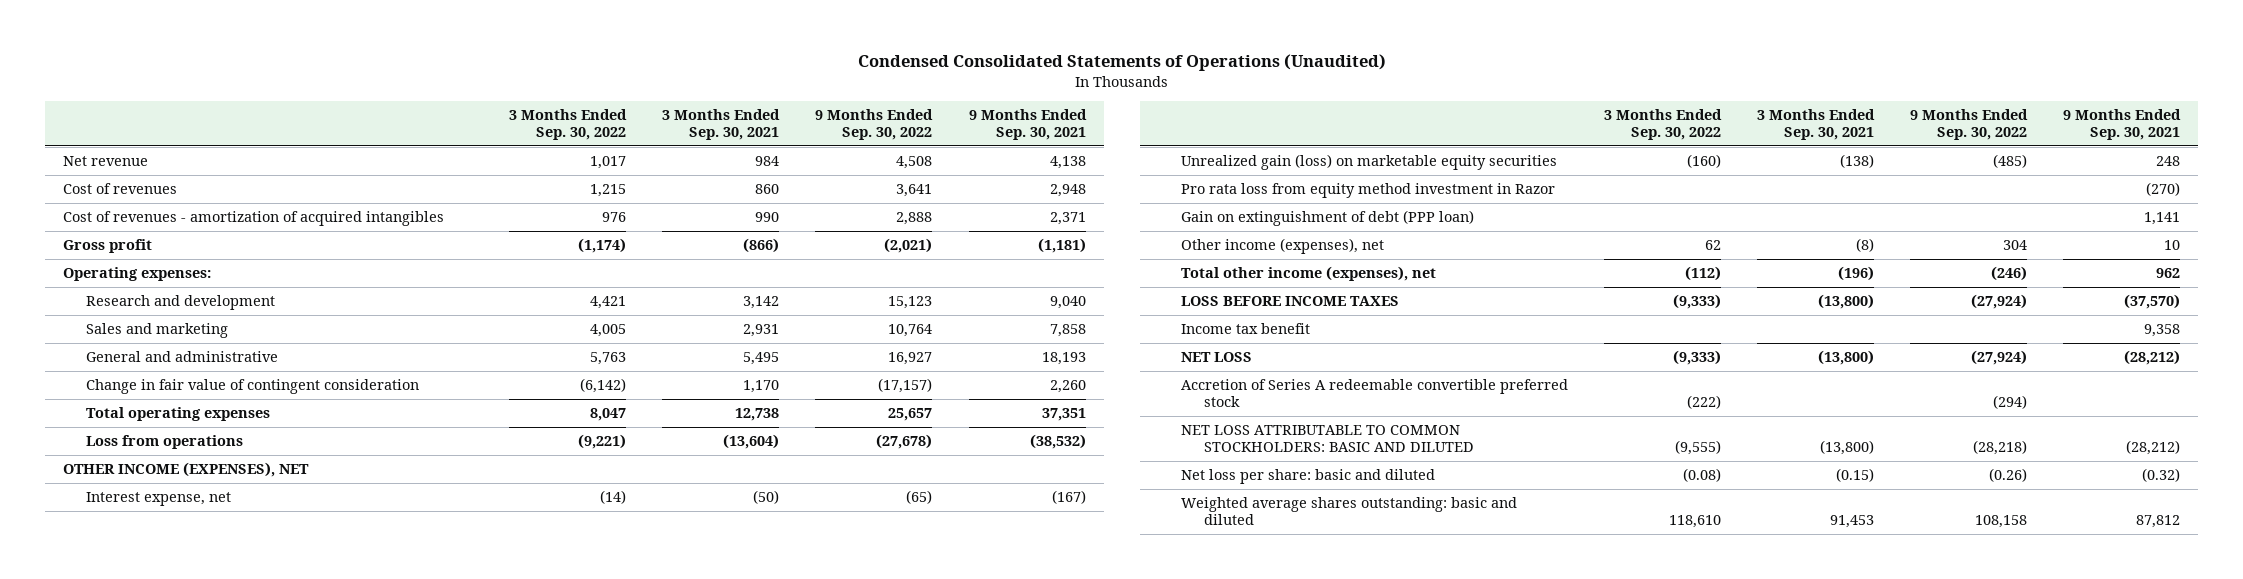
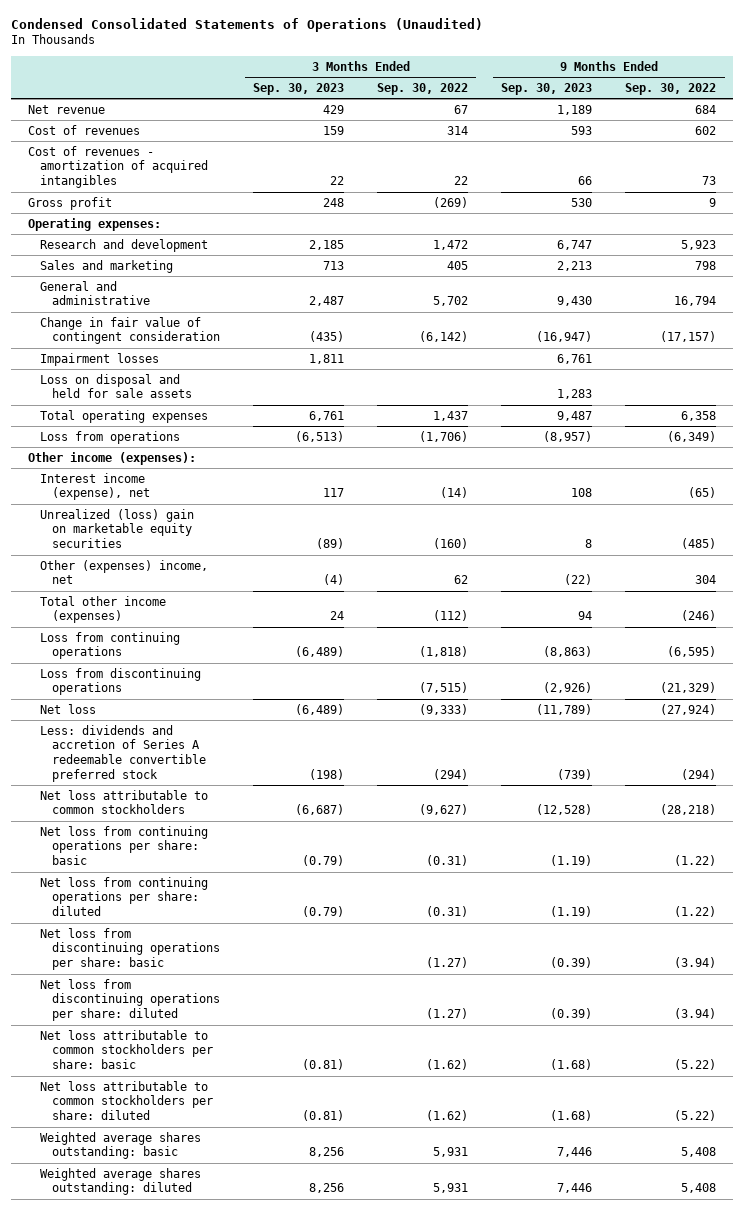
- | 3 Months Ended Sep. 30, 2022 | 3 Months Ended Sep. 30, 2021 | 9 Months Ended Sep. 30, 2022 | 9 Months Ended Sep. 30, 2021
+ | 3 Months Ended Sep. 30, 2023 | 3 Months Ended Sep. 30, 2022 | 9 Months Ended Sep. 30, 2023 | 9 Months Ended Sep. 30, 2022
- Net revenue | 1,017 | 984 | 4,508 | 4,138
- Cost of revenues | 1,215 | 860 | 3,641 | 2,948
- Cost of revenues - amortization of acquired intangibles | 976 | 990 | 2,888 | 2,371
- Gross profit | (1,174) | (866) | (2,021) | (1,181)
+ Net revenue | 429 | 67 | 1,189 | 684
+ Cost of revenues | 159 | 314 | 593 | 602
+ Cost of revenues - amortization of acquired intangibles | 22 | 22 | 66 | 73
+ Gross profit | 248 | (269) | 530 | 9
- Research and development | 4,421 | 3,142 | 15,123 | 9,040
- Sales and marketing | 4,005 | 2,931 | 10,764 | 7,858
- General and administrative | 5,763 | 5,495 | 16,927 | 18,193
+ Research and development | 2,185 | 1,472 | 6,747 | 5,923
+ Sales and marketing | 713 | 405 | 2,213 | 798
+ General and administrative | 2,487 | 5,702 | 9,430 | 16,794
- Total operating expenses | 8,047 | 12,738 | 25,657 | 37,351
- Loss from operations | (9,221) | (13,604) | (27,678) | (38,532)
- OTHER INCOME (EXPENSES), NET
- Interest expense, net | (14) | (50) | (65) | (167)
- Unrealized gain (loss) on marketable equity securities | (160) | (138) | (485) | 248
- Pro rata loss from equity method investment in Razor | | | | (270)
- Gain on extinguishment of debt (PPP loan) | | | | 1,141
- Other income (expenses), net | 62 | (8) | 304 | 10
- Total other income (expenses), net | (112) | (196) | (246) | 962
- LOSS BEFORE INCOME TAXES | (9,333) | (13,800) | (27,924) | (37,570)
- Income tax benefit | | | | 9,358
- NET LOSS | (9,333) | (13,800) | (27,924) | (28,212)
- Accretion of Series A redeemable convertible preferred stock | (222) | | (294) |
- NET LOSS ATTRIBUTABLE TO COMMON STOCKHOLDERS: BASIC AND DILUTED | (9,555) | (13,800) | (28,218) | (28,212)
- Net loss per share: basic and diluted | (0.08) | (0.15) | (0.26) | (0.32)
- Weighted average shares outstanding: basic and diluted | 118,610 | 91,453 | 108,158 | 87,812
+ Impairment losses | 1,811 | | 6,761 |
+ Loss on disposal and held for sale assets | | | 1,283 |
+ Total operating expenses | 6,761 | 1,437 | 9,487 | 6,358
+ Loss from operations | (6,513) | (1,706) | (8,957) | (6,349)
+ Other income (expenses):
+ Interest income (expense), net | 117 | (14) | 108 | (65)
+ Unrealized (loss) gain on marketable equity securities | (89) | (160) | 8 | (485)
+ Other (expenses) income, net | (4) | 62 | (22) | 304
+ Total other income (expenses) | 24 | (112) | 94 | (246)
+ Loss from continuing operations | (6,489) | (1,818) | (8,863) | (6,595)
+ Loss from discontinuing operations | | (7,515) | (2,926) | (21,329)
+ Net loss | (6,489) | (9,333) | (11,789) | (27,924)
+ Less: dividends and accretion of Series A redeemable convertible preferred stock | (198) | (294) | (739) | (294)
+ Net loss attributable to common stockholders | (6,687) | (9,627) | (12,528) | (28,218)
+ Net loss from continuing operations per share: basic | (0.79) | (0.31) | (1.19) | (1.22)
+ Net loss from continuing operations per share: diluted | (0.79) | (0.31) | (1.19) | (1.22)
+ Net loss from discontinuing operations per share: basic | | (1.27) | (0.39) | (3.94)
+ Net loss from discontinuing operations per share: diluted | | (1.27) | (0.39) | (3.94)
+ Net loss attributable to common stockholders per share: basic | (0.81) | (1.62) | (1.68) | (5.22)
+ Net loss attributable to common stockholders per share: diluted | (0.81) | (1.62) | (1.68) | (5.22)
+ Weighted average shares outstanding: basic | 8,256 | 5,931 | 7,446 | 5,408
+ Weighted average shares outstanding: diluted | 8,256 | 5,931 | 7,446 | 5,408

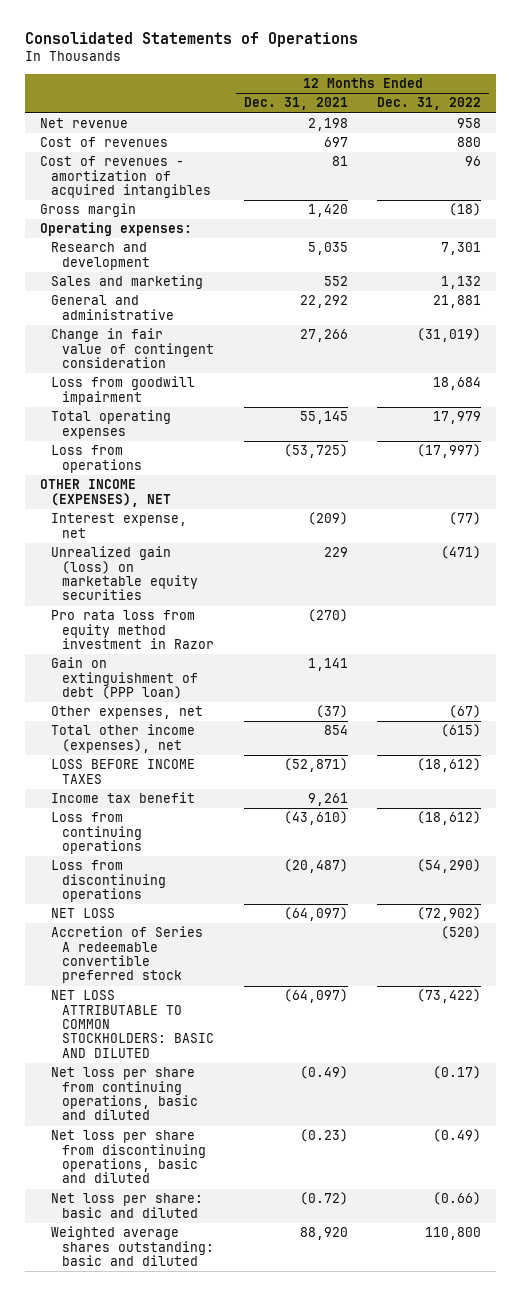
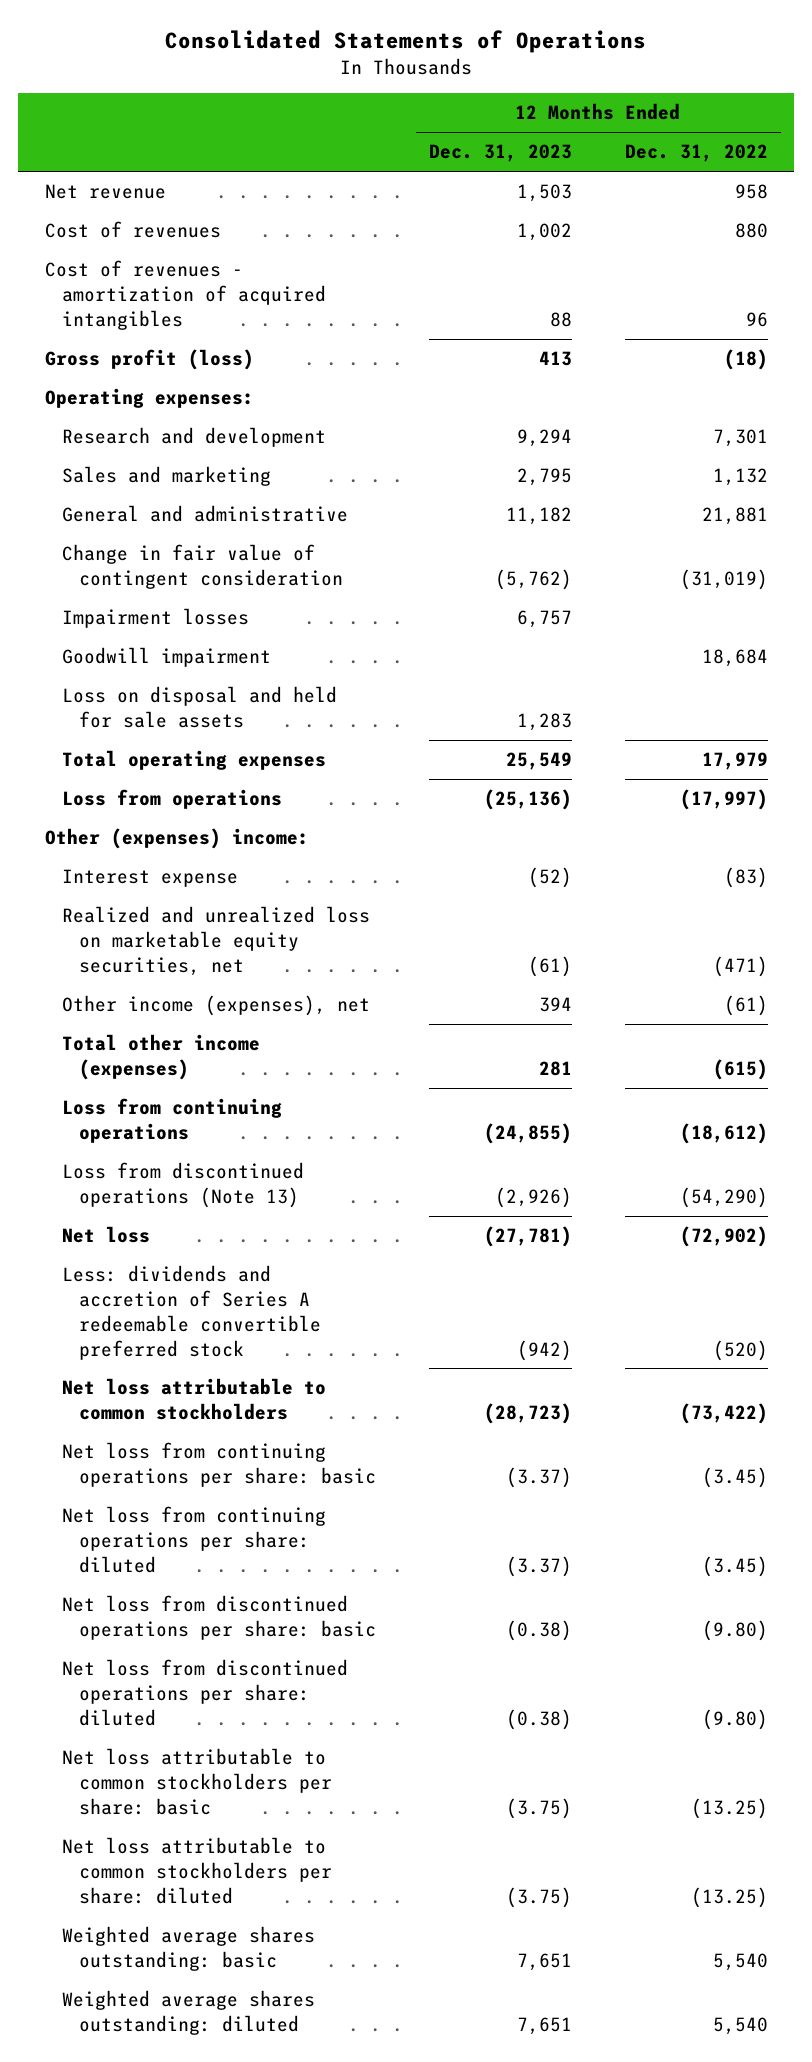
- | 12 Months Ended Dec. 31, 2021 | 12 Months Ended Dec. 31, 2022
+ | 12 Months Ended Dec. 31, 2023 | 12 Months Ended Dec. 31, 2022
- Gross margin | 1,420 | (18)
+ Gross profit (loss) | 413 | (18)
- Loss from goodwill impairment | | 18,684
+ Impairment losses | 6,757 |
+ Goodwill impairment | | 18,684
+ Loss on disposal and held for sale assets | 1,283 |
- OTHER INCOME (EXPENSES), NET
- Interest expense, net | (209) | (77)
- Unrealized gain (loss) on marketable equity securities | 229 | (471)
- Pro rata loss from equity method investment in Razor | (270) |
- Gain on extinguishment of debt (PPP loan) | 1,141 |
- Other expenses, net | (37) | (67)
- Total other income (expenses), net | 854 | (615)
- LOSS BEFORE INCOME TAXES | (52,871) | (18,612)
- Income tax benefit | 9,261 |
+ Other (expenses) income:
+ Interest expense | (52) | (83)
+ Realized and unrealized loss on marketable equity securities, net | (61) | (471)
+ Other income (expenses), net | 394 | (61)
+ Total other income (expenses) | 281 | (615)
- Loss from discontinuing operations | (20,487) | (54,290)
- NET LOSS | (64,097) | (72,902)
- Accretion of Series A redeemable convertible preferred stock | | (520)
- NET LOSS ATTRIBUTABLE TO COMMON STOCKHOLDERS: BASIC AND DILUTED | (64,097) | (73,422)
- Net loss per share from continuing operations, basic and diluted | (0.49) | (0.17)
- Net loss per share from discontinuing operations, basic and diluted | (0.23) | (0.49)
- Net loss per share: basic and diluted | (0.72) | (0.66)
- Weighted average shares outstanding: basic and diluted | 88,920 | 110,800
+ Loss from discontinued operations (Note 13) | (2,926) | (54,290)
+ Net loss | (27,781) | (72,902)
+ Less: dividends and accretion of Series A redeemable convertible preferred stock | (942) | (520)
+ Net loss attributable to common stockholders | (28,723) | (73,422)
+ Net loss from continuing operations per share: basic | (3.37) | (3.45)
+ Net loss from continuing operations per share: diluted | (3.37) | (3.45)
+ Net loss from discontinued operations per share: basic | (0.38) | (9.80)
+ Net loss from discontinued operations per share: diluted | (0.38) | (9.80)
+ Net loss attributable to common stockholders per share: basic | (3.75) | (13.25)
+ Net loss attributable to common stockholders per share: diluted | (3.75) | (13.25)
+ Weighted average shares outstanding: basic | 7,651 | 5,540
+ Weighted average shares outstanding: diluted | 7,651 | 5,540

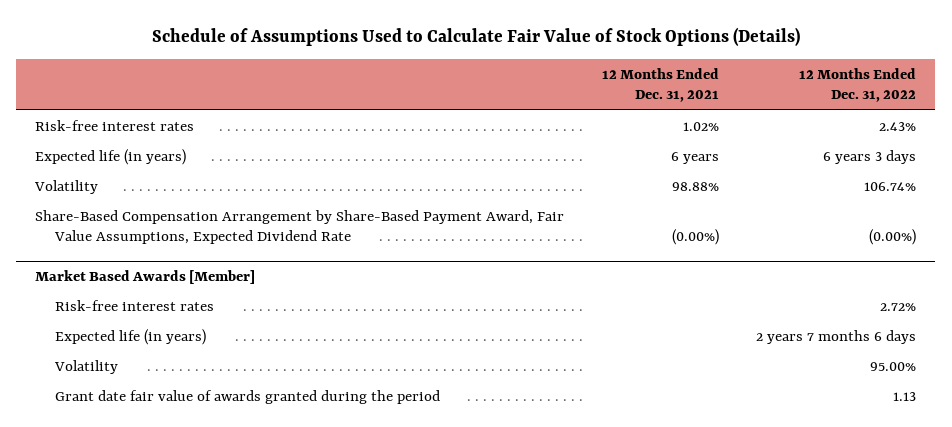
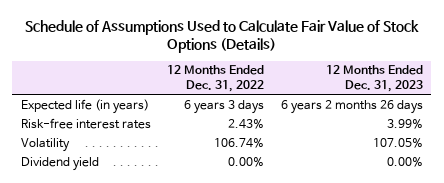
- | 12 Months Ended Dec. 31, 2021 | 12 Months Ended Dec. 31, 2022
+ | 12 Months Ended Dec. 31, 2022 | 12 Months Ended Dec. 31, 2023
moved down: Risk-free interest rates | 2.43% | 3.99%
- Share-Based Compensation Arrangement by Share-Based Payment Award, Fair Value Assumptions, Expected Dividend Rate | (0.00%) | (0.00%)
- Market Based Awards [Member]
- Risk-free interest rates | | 2.72%
- Expected life (in years) | | 2 years 7 months 6 days
- Volatility | | 95.00%
- Grant date fair value of awards granted during the period | | 1.13
+ Dividend yield | 0.00% | 0.00%

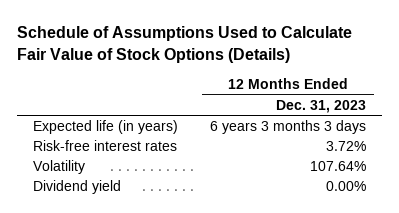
- | 12 Months Ended Dec. 31, 2022 | 12 Months Ended Dec. 31, 2023
+ | 12 Months Ended Dec. 31, 2023
- Expected life (in years) | 6 years 3 days | 6 years 2 months 26 days
- Risk-free interest rates | 2.43% | 3.99%
- Volatility | 106.74% | 107.05%
+ Expected life (in years) | 6 years 3 months 3 days
+ Risk-free interest rates | 3.72%
+ Volatility | 107.64%

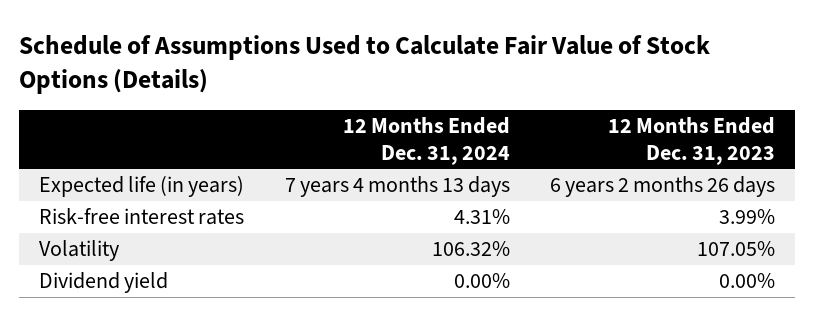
- | 12 Months Ended Dec. 31, 2023
+ | 12 Months Ended Dec. 31, 2024 | 12 Months Ended Dec. 31, 2023
- Expected life (in years) | 6 years 3 months 3 days
- Risk-free interest rates | 3.72%
- Volatility | 107.64%
+ Expected life (in years) | 7 years 4 months 13 days | 6 years 2 months 26 days
+ Risk-free interest rates | 4.31% | 3.99%
+ Volatility | 106.32% | 107.05%

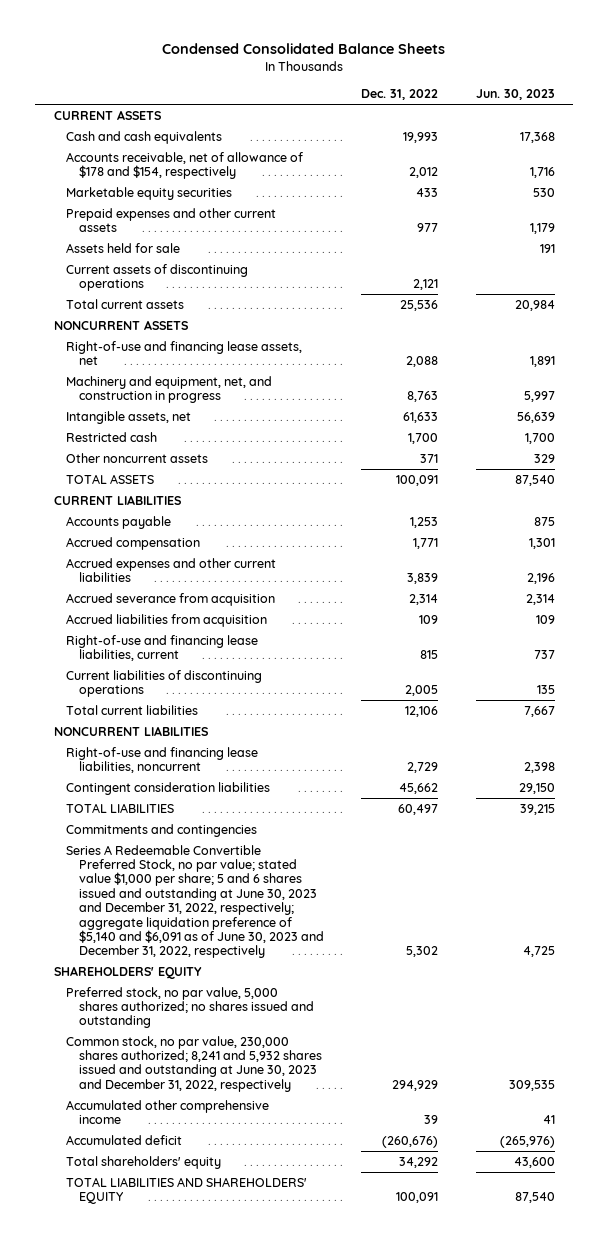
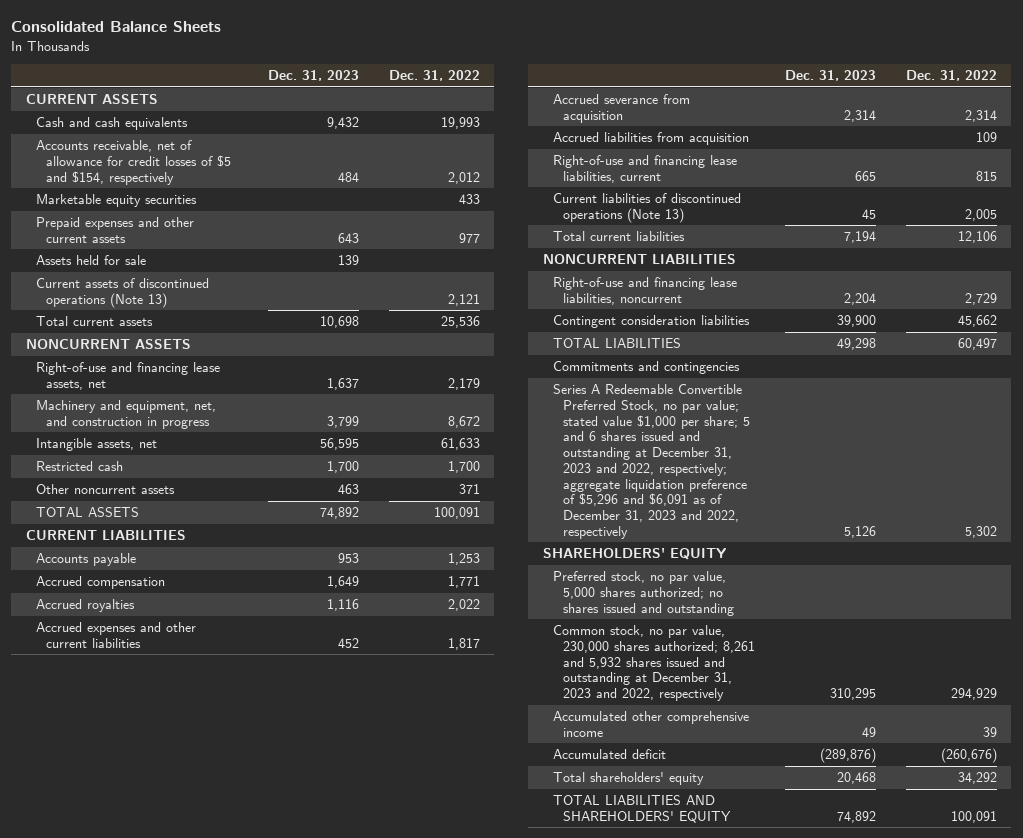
- Condensed Consolidated Balance Sheets
+ Consolidated Balance Sheets
- | Dec. 31, 2022 | Jun. 30, 2023
+ | Dec. 31, 2023 | Dec. 31, 2022
- Accounts receivable, net of allowance of $178 and $154, respectively | 2,012 | 1,716
+ Accounts receivable, net of allowance for credit losses of $5 and $154, respectively | 484 | 2,012
- Current assets of discontinuing operations | 2,121 |
+ Current assets of discontinued operations (Note 13) | | 2,121
- Right-of-use and financing lease assets, net | 2,088 | 1,891
- Machinery and equipment, net, and construction in progress | 8,763 | 5,997
+ Right-of-use and financing lease assets, net | 1,637 | 2,179
+ Machinery and equipment, net, and construction in progress | 3,799 | 8,672
- Accrued expenses and other current liabilities | 3,839 | 2,196
+ Accrued royalties | 1,116 | 2,022
+ Accrued expenses and other current liabilities | 452 | 1,817
- Current liabilities of discontinuing operations | 2,005 | 135
+ Current liabilities of discontinued operations (Note 13) | 45 | 2,005
- Series A Redeemable Convertible Preferred Stock, no par value; stated value $1,000 per share; 5 and 6 shares issued and outstanding at June 30, 2023 and December 31, 2022, respectively; aggregate liquidation preference of $5,140 and $6,091 as of June 30, 2023 and December 31, 2022, respectively | 5,302 | 4,725
+ Series A Redeemable Convertible Preferred Stock, no par value; stated value $1,000 per share; 5 and 6 shares issued and outstanding at December 31, 2023 and 2022, respectively; aggregate liquidation preference of $5,296 and $6,091 as of December 31, 2023 and 2022, respectively | 5,126 | 5,302
- Common stock, no par value, 230,000 shares authorized; 8,241 and 5,932 shares issued and outstanding at June 30, 2023 and December 31, 2022, respectively | 294,929 | 309,535
+ Common stock, no par value, 230,000 shares authorized; 8,261 and 5,932 shares issued and outstanding at December 31, 2023 and 2022, respectively | 310,295 | 294,929

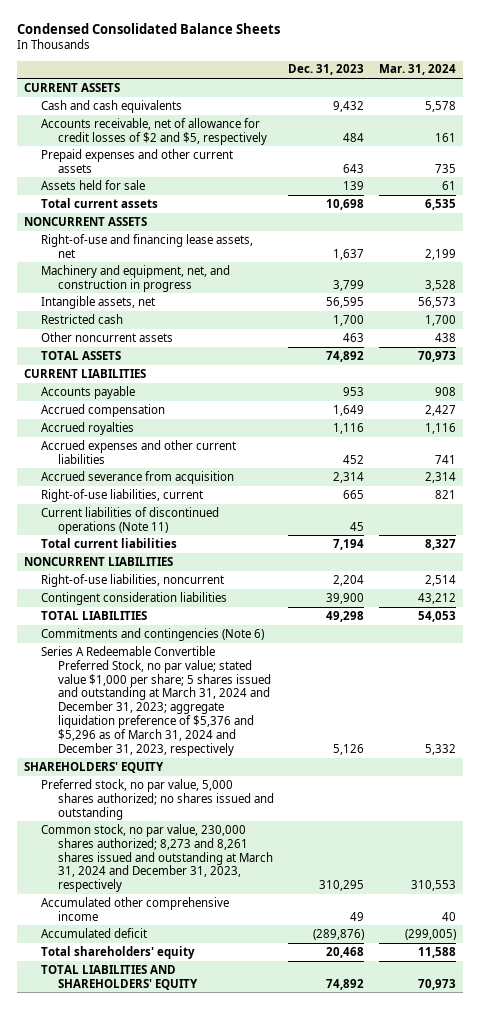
- Consolidated Balance Sheets
+ Condensed Consolidated Balance Sheets
- | Dec. 31, 2023 | Dec. 31, 2022
+ | Dec. 31, 2023 | Mar. 31, 2024
- Accounts receivable, net of allowance for credit losses of $5 and $154, respectively | 484 | 2,012
- Marketable equity securities | | 433
+ Accounts receivable, net of allowance for credit losses of $2 and $5, respectively | 484 | 161
- Current assets of discontinued operations (Note 13) | | 2,121
- Accrued liabilities from acquisition | | 109
- Right-of-use and financing lease liabilities, current | 665 | 815
- Current liabilities of discontinued operations (Note 13) | 45 | 2,005
+ Right-of-use liabilities, current | 665 | 821
+ Current liabilities of discontinued operations (Note 11) | 45 |
- Right-of-use and financing lease liabilities, noncurrent | 2,204 | 2,729
+ Right-of-use liabilities, noncurrent | 2,204 | 2,514
- Commitments and contingencies
- Series A Redeemable Convertible Preferred Stock, no par value; stated value $1,000 per share; 5 and 6 shares issued and outstanding at December 31, 2023 and 2022, respectively; aggregate liquidation preference of $5,296 and $6,091 as of December 31, 2023 and 2022, respectively | 5,126 | 5,302
+ Commitments and contingencies (Note 6)
+ Series A Redeemable Convertible Preferred Stock, no par value; stated value $1,000 per share; 5 shares issued and outstanding at March 31, 2024 and December 31, 2023; aggregate liquidation preference of $5,376 and $5,296 as of March 31, 2024 and December 31, 2023, respectively | 5,126 | 5,332
- Common stock, no par value, 230,000 shares authorized; 8,261 and 5,932 shares issued and outstanding at December 31, 2023 and 2022, respectively | 310,295 | 294,929
+ Common stock, no par value, 230,000 shares authorized; 8,273 and 8,261 shares issued and outstanding at March 31, 2024 and December 31, 2023, respectively | 310,295 | 310,553

